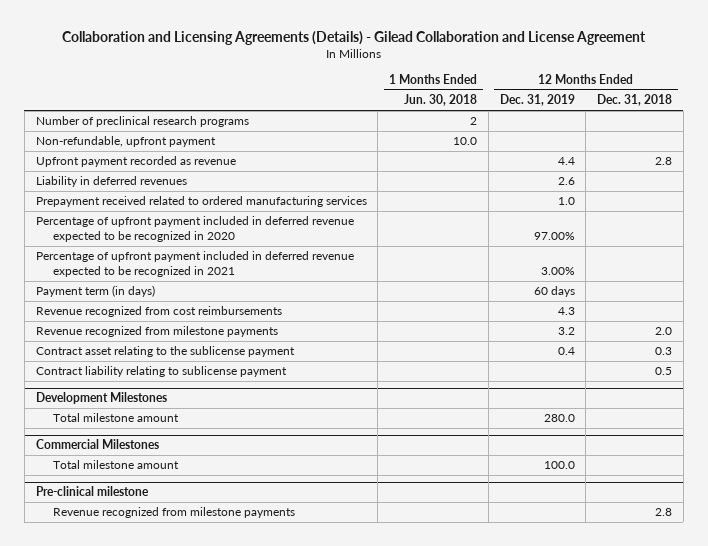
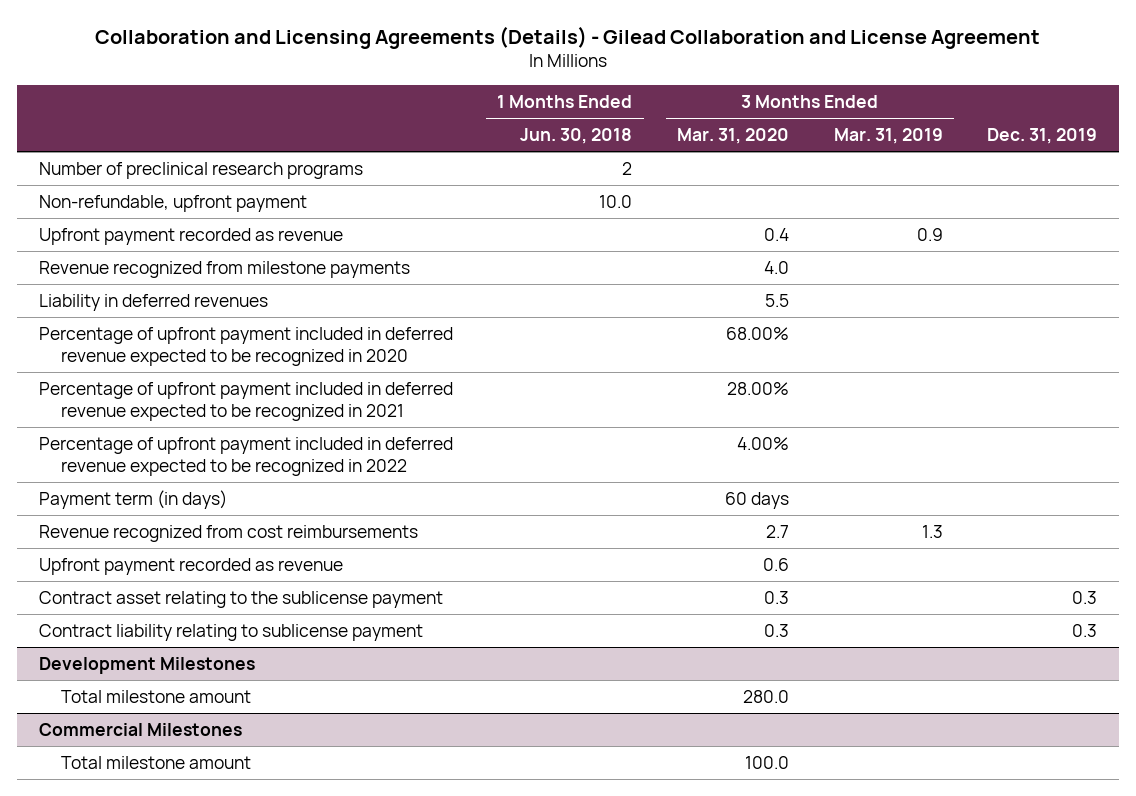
- | 1 Months Ended Jun. 30, 2018 | 12 Months Ended Dec. 31, 2019 | 12 Months Ended Dec. 31, 2018
+ | 1 Months Ended Jun. 30, 2018 | 3 Months Ended Mar. 31, 2020 | 3 Months Ended Mar. 31, 2019 | Dec. 31, 2019
moved up: Revenue recognized from milestone payments | | 4.0 | |
- Prepayment received related to ordered manufacturing services | | 1.0 |
+ Percentage of upfront payment included in deferred revenue expected to be recognized in 2022 | | 4.00% | |
+ Upfront payment recorded as revenue | | 0.6 | |
- Pre-clinical milestone
- Revenue recognized from milestone payments | | | 2.8

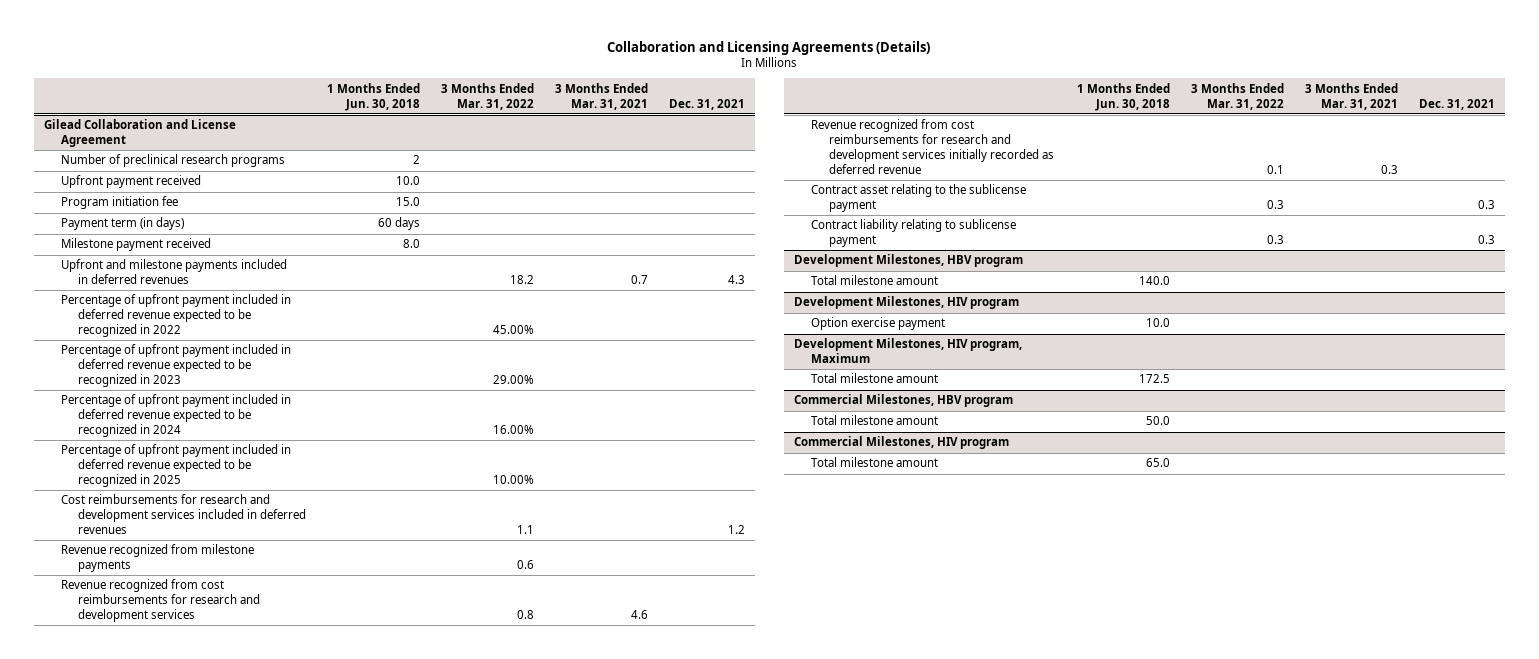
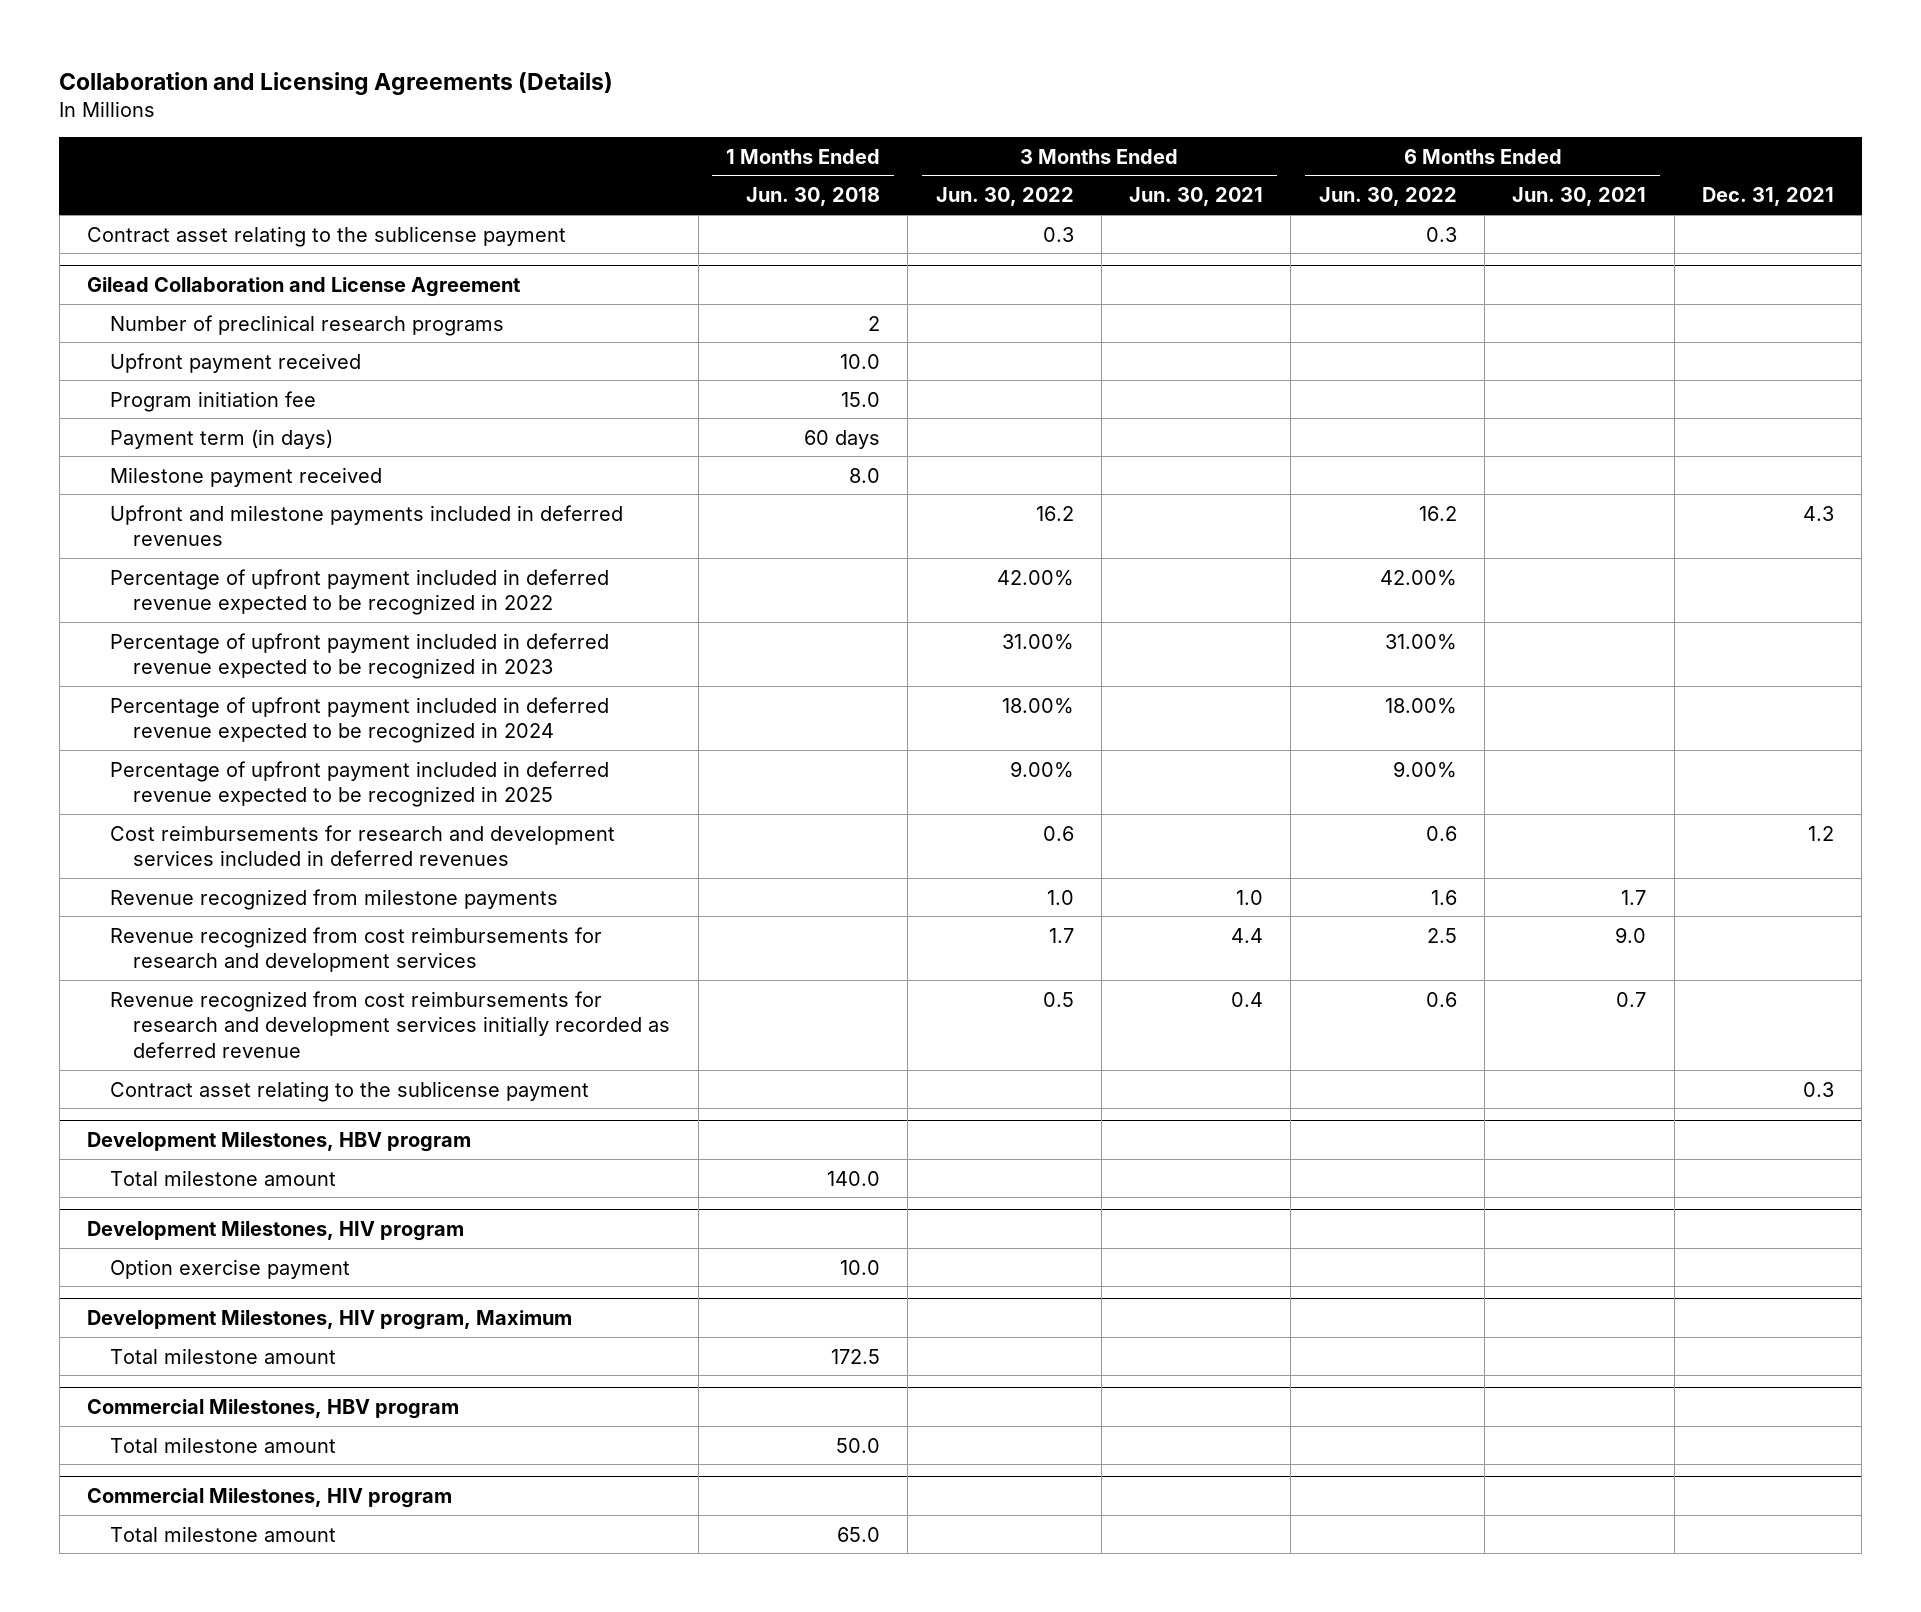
- | 1 Months Ended Jun. 30, 2018 | 3 Months Ended Mar. 31, 2022 | 3 Months Ended Mar. 31, 2021 | Dec. 31, 2021
+ | 1 Months Ended Jun. 30, 2018 | 3 Months Ended Jun. 30, 2022 | 3 Months Ended Jun. 30, 2021 | 6 Months Ended Jun. 30, 2022 | 6 Months Ended Jun. 30, 2021 | Dec. 31, 2021
+ Contract asset relating to the sublicense payment | | 0.3 | | 0.3 | |
@ Gilead Collaboration and License Agreement
- Contract liability relating to sublicense payment | | 0.3 | | 0.3

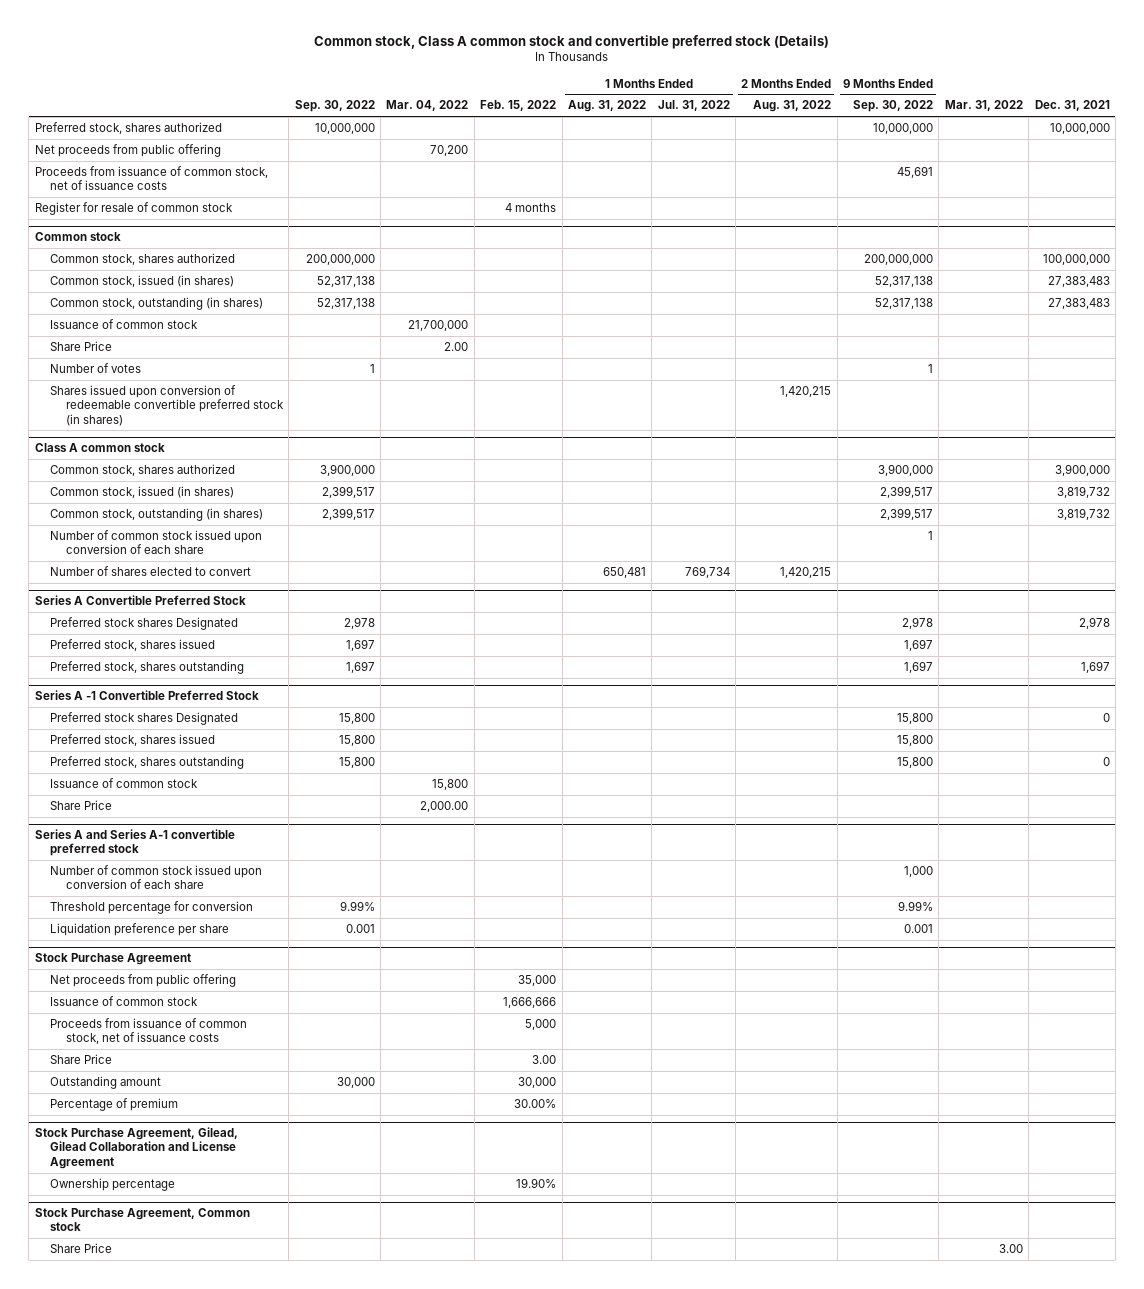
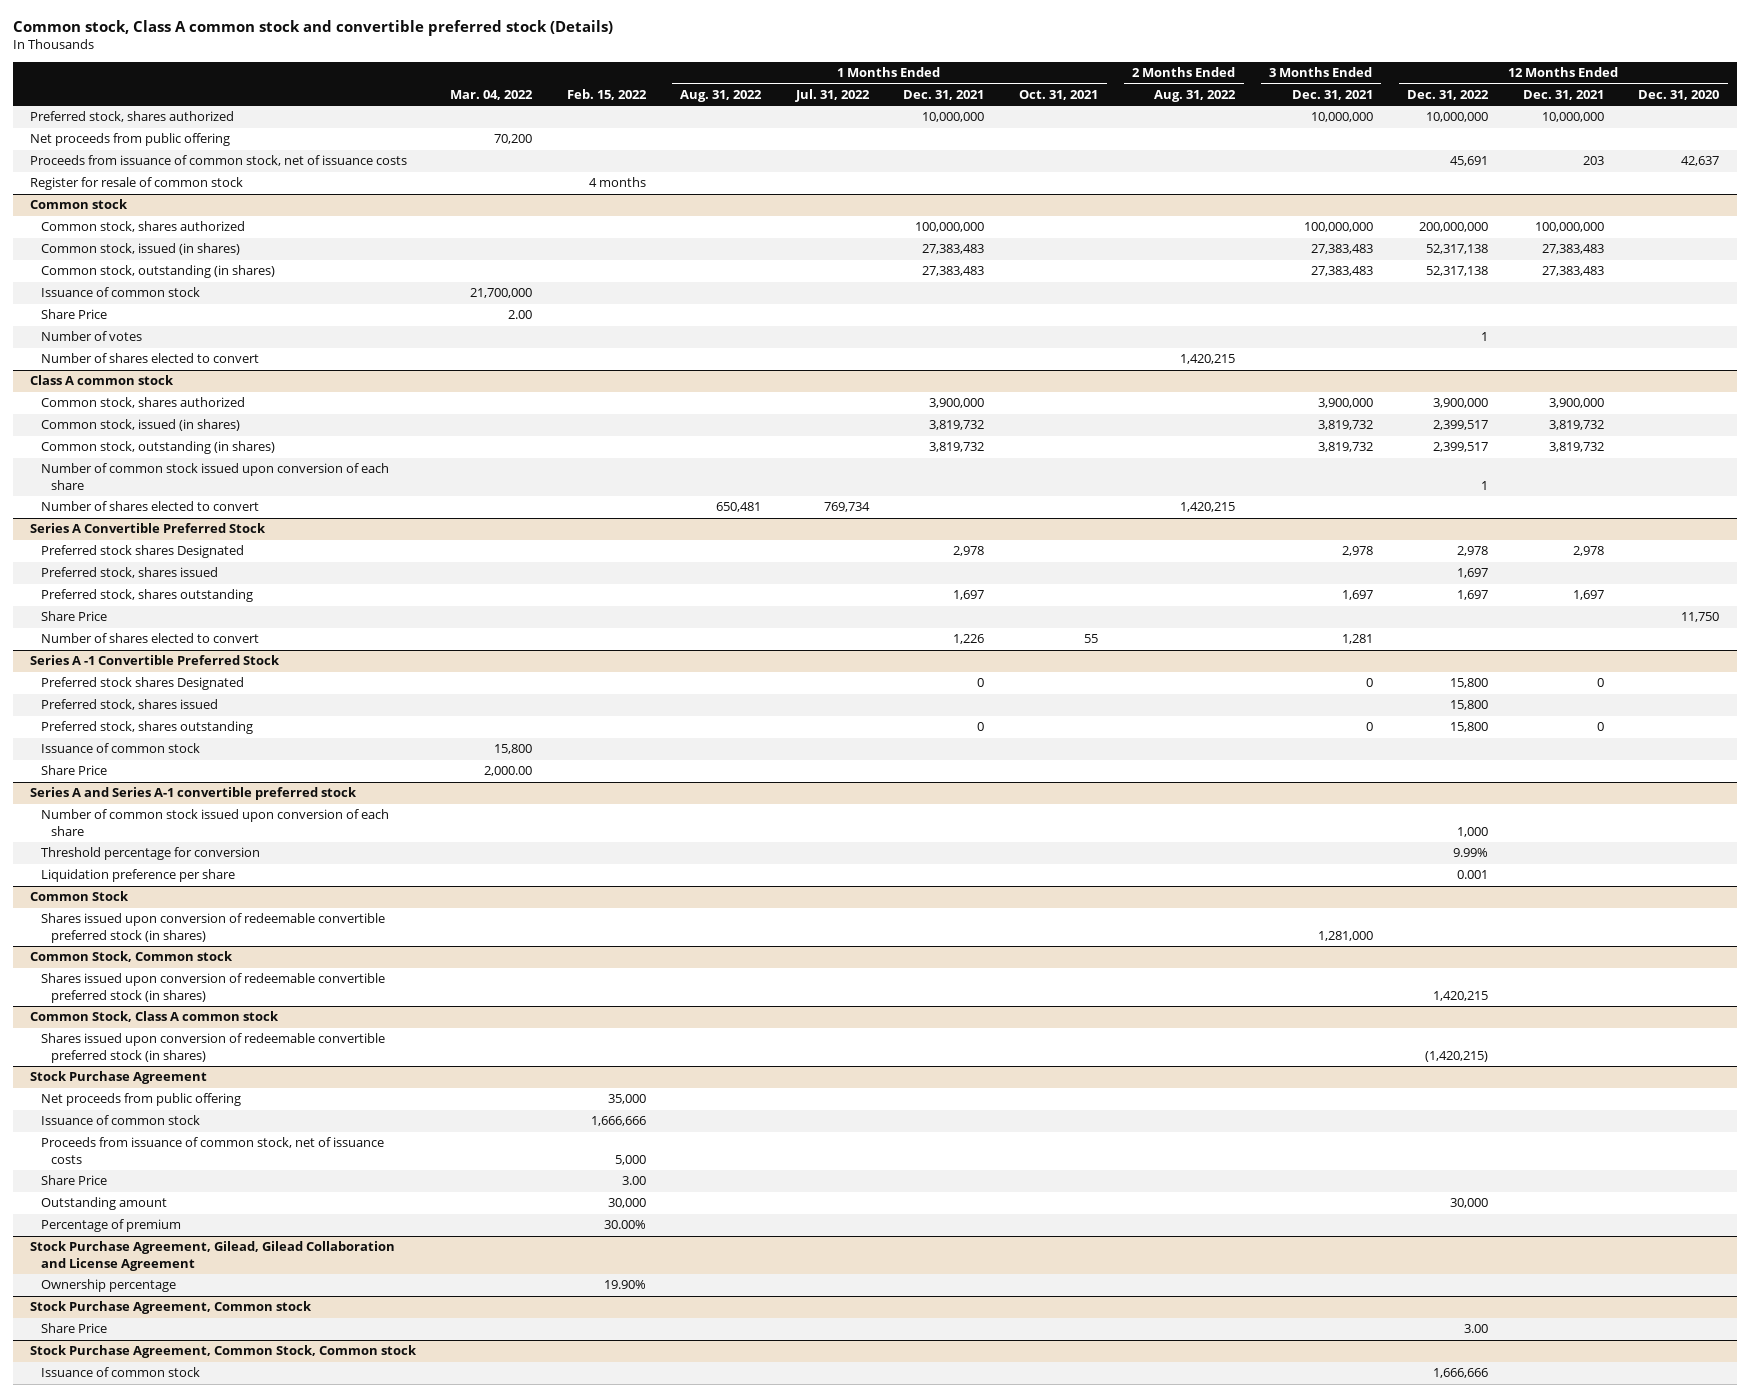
- | Sep. 30, 2022 | Mar. 04, 2022 | Feb. 15, 2022 | 1 Months Ended Aug. 31, 2022 | 1 Months Ended Jul. 31, 2022 | 2 Months Ended Aug. 31, 2022 | 9 Months Ended Sep. 30, 2022 | Mar. 31, 2022 | Dec. 31, 2021
+ | Mar. 04, 2022 | Feb. 15, 2022 | 1 Months Ended Aug. 31, 2022 | 1 Months Ended Jul. 31, 2022 | 1 Months Ended Dec. 31, 2021 | 1 Months Ended Oct. 31, 2021 | 2 Months Ended Aug. 31, 2022 | 3 Months Ended Dec. 31, 2021 | 12 Months Ended Dec. 31, 2022 | 12 Months Ended Dec. 31, 2021 | 12 Months Ended Dec. 31, 2020
@ Common stock
- Shares issued upon conversion of redeemable convertible preferred stock (in shares) | | | | | | 1,420,215 | | |
+ Number of shares elected to convert | | | | | | | 1,420,215 | | | |
@ Series A Convertible Preferred Stock
+ Share Price | | | | | | | | | | | 11,750
+ Number of shares elected to convert | | | | | 1,226 | 55 | | 1,281 | | |
+ Common Stock
+ Shares issued upon conversion of redeemable convertible preferred stock (in shares) | | | | | | | | 1,281,000 | | |
+ Common Stock, Common stock
+ Shares issued upon conversion of redeemable convertible preferred stock (in shares) | | | | | | | | | 1,420,215 | |
+ Common Stock, Class A common stock
+ Shares issued upon conversion of redeemable convertible preferred stock (in shares) | | | | | | | | | (1,420,215) | |
+ Stock Purchase Agreement, Common Stock, Common stock
+ Issuance of common stock | | | | | | | | | 1,666,666 | |

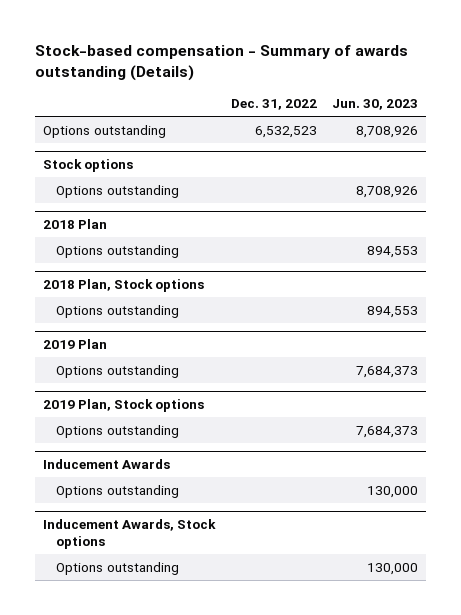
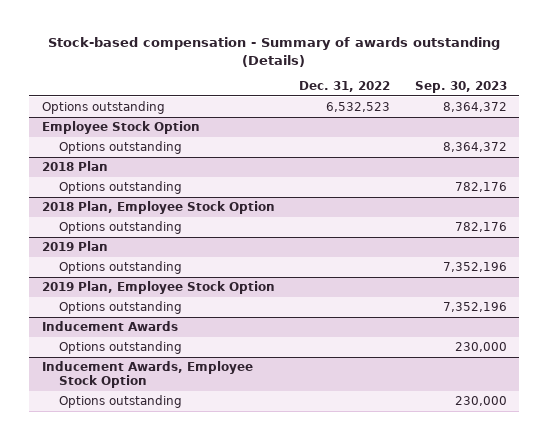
- | Dec. 31, 2022 | Jun. 30, 2023
+ | Dec. 31, 2022 | Sep. 30, 2023
- Stock options
+ Employee Stock Option
- 2018 Plan, Stock options
+ 2018 Plan, Employee Stock Option
- 2019 Plan, Stock options
+ 2019 Plan, Employee Stock Option
- Inducement Awards, Stock options
+ Inducement Awards, Employee Stock Option

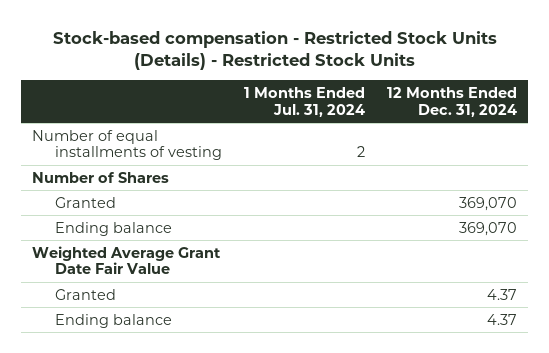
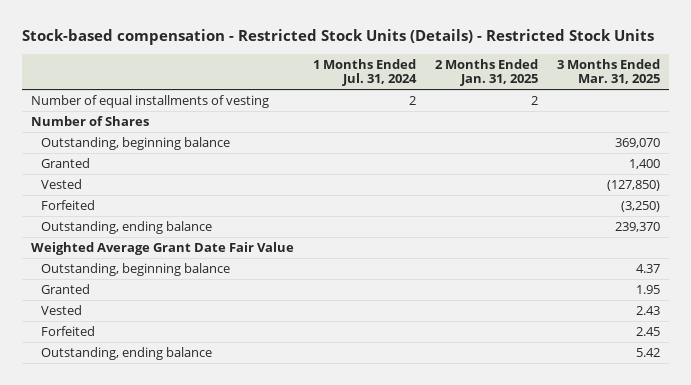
- | 1 Months Ended Jul. 31, 2024 | 12 Months Ended Dec. 31, 2024
+ | 1 Months Ended Jul. 31, 2024 | 2 Months Ended Jan. 31, 2025 | 3 Months Ended Mar. 31, 2025
+ Outstanding, beginning balance | | | 369,070
- Ending balance | | 369,070
+ Vested | | | (127,850)
+ Forfeited | | | (3,250)
+ Outstanding, ending balance | | | 239,370
+ Outstanding, beginning balance | | | 4.37
- Ending balance | | 4.37
+ Vested | | | 2.43
+ Forfeited | | | 2.45
+ Outstanding, ending balance | | | 5.42

